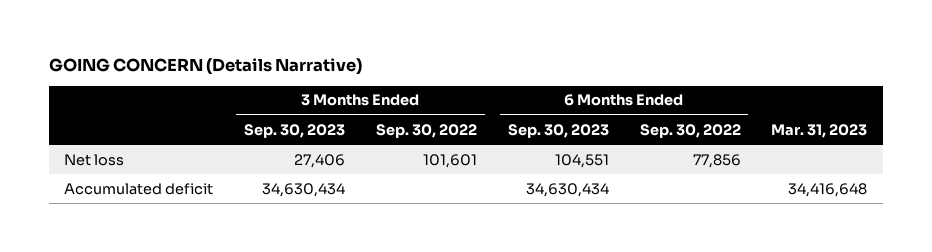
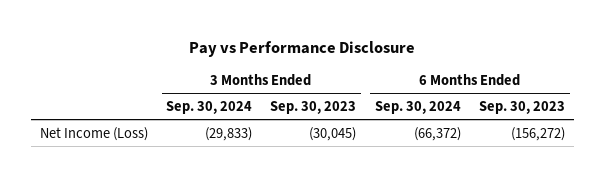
- GOING CONCERN (Details Narrative)
+ Pay vs Performance Disclosure
- | 3 Months Ended Sep. 30, 2023 | 3 Months Ended Sep. 30, 2022 | 6 Months Ended Sep. 30, 2023 | 6 Months Ended Sep. 30, 2022 | Mar. 31, 2023
+ | 3 Months Ended Sep. 30, 2024 | 3 Months Ended Sep. 30, 2023 | 6 Months Ended Sep. 30, 2024 | 6 Months Ended Sep. 30, 2023
- Net loss | 27,406 | 101,601 | 104,551 | 77,856 |
- Accumulated deficit | 34,630,434 | | 34,630,434 | | 34,416,648
+ Net Income (Loss) | (29,833) | (30,045) | (66,372) | (156,272)

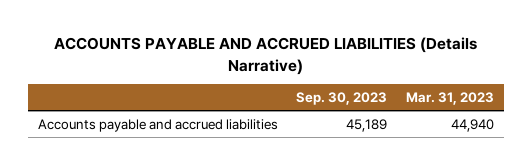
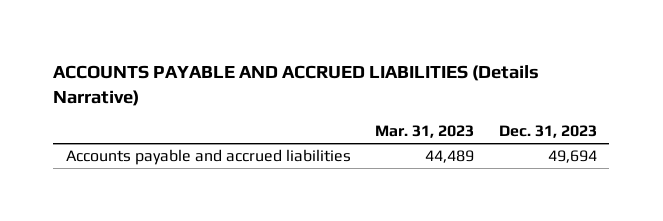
- | Sep. 30, 2023 | Mar. 31, 2023
+ | Mar. 31, 2023 | Dec. 31, 2023
- Accounts payable and accrued liabilities | 45,189 | 44,940
+ Accounts payable and accrued liabilities | 44,489 | 49,694

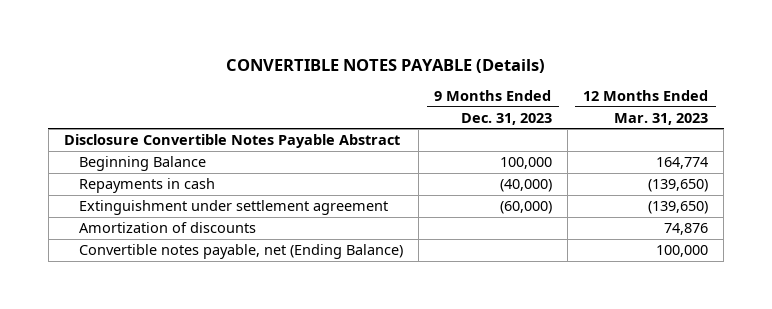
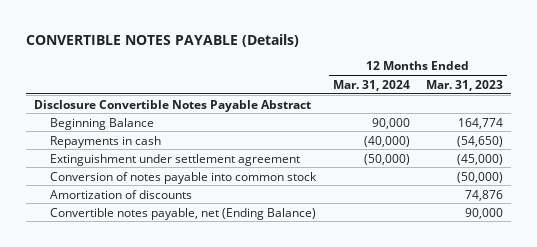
- | 9 Months Ended Dec. 31, 2023 | 12 Months Ended Mar. 31, 2023
+ | 12 Months Ended Mar. 31, 2024 | 12 Months Ended Mar. 31, 2023
- Repayments in cash | (40,000) | (139,650)
- Extinguishment under settlement agreement | (60,000) | (139,650)
+ Repayments in cash | (40,000) | (54,650)
+ Extinguishment under settlement agreement | (50,000) | (45,000)
+ Conversion of notes payable into common stock | | (50,000)
- Convertible notes payable, net (Ending Balance) | | 100,000
+ Convertible notes payable, net (Ending Balance) | | 90,000

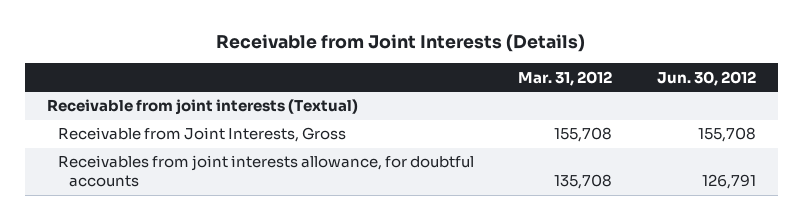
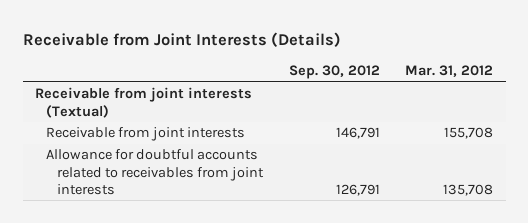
- | Mar. 31, 2012 | Jun. 30, 2012
+ | Sep. 30, 2012 | Mar. 31, 2012
- Receivable from Joint Interests, Gross | 155,708 | 155,708
- Receivables from joint interests allowance, for doubtful accounts | 135,708 | 126,791
+ Receivable from joint interests | 146,791 | 155,708
+ Allowance for doubtful accounts related to receivables from joint interests | 126,791 | 135,708

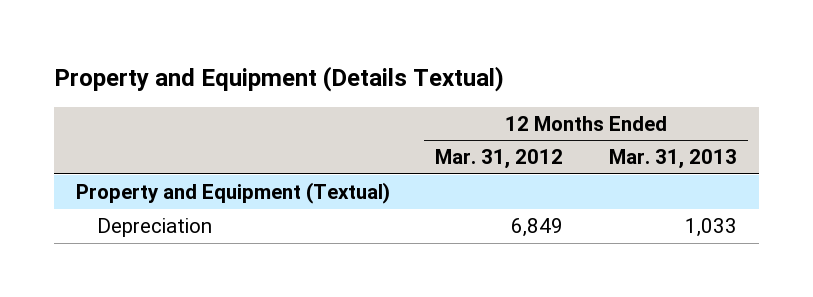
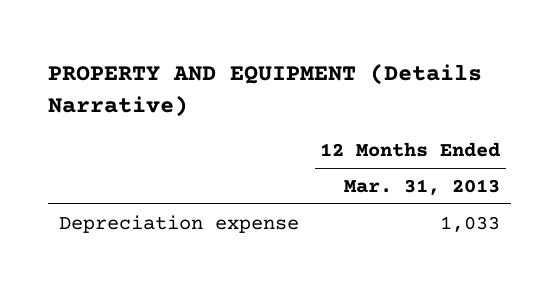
- Property and Equipment (Details Textual)
+ PROPERTY AND EQUIPMENT (Details Narrative)
- | 12 Months Ended Mar. 31, 2012 | 12 Months Ended Mar. 31, 2013
+ | 12 Months Ended Mar. 31, 2013
- Property and Equipment (Textual)
- Depreciation | 6,849 | 1,033
+ Depreciation expense | 1,033

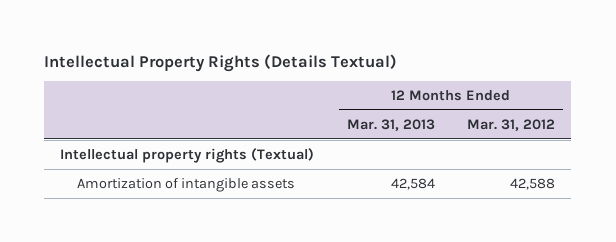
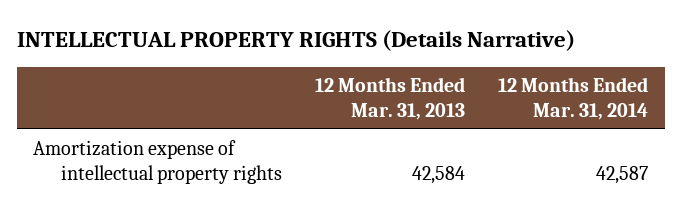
- Intellectual Property Rights (Details Textual)
+ INTELLECTUAL PROPERTY RIGHTS (Details Narrative)
- | 12 Months Ended Mar. 31, 2013 | 12 Months Ended Mar. 31, 2012
+ | 12 Months Ended Mar. 31, 2013 | 12 Months Ended Mar. 31, 2014
- Intellectual property rights (Textual)
- Amortization of intangible assets | 42,584 | 42,588
+ Amortization expense of intellectual property rights | 42,584 | 42,587

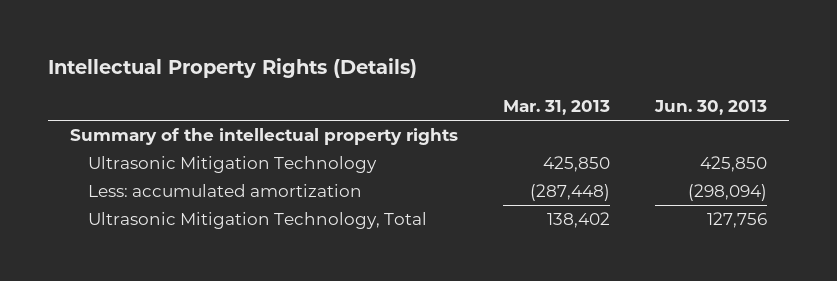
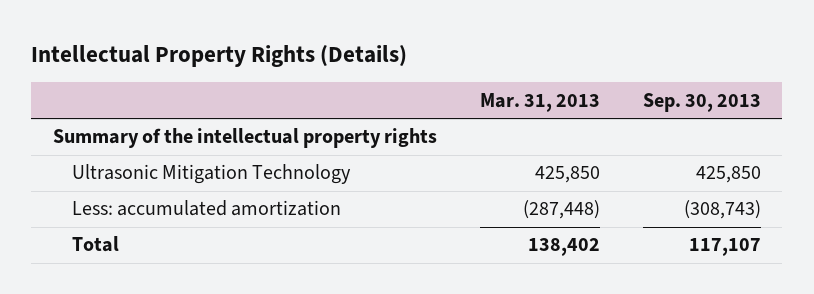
- | Mar. 31, 2013 | Jun. 30, 2013
+ | Mar. 31, 2013 | Sep. 30, 2013
- Ultrasonic Mitigation Technology, Total | 138,402 | 127,756
+ Total | 138,402 | 117,107

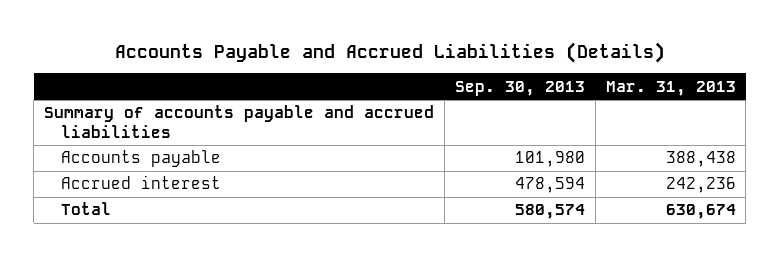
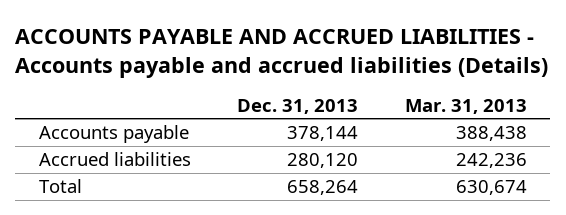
- Accounts Payable and Accrued Liabilities (Details)
+ ACCOUNTS PAYABLE AND ACCRUED LIABILITIES - Accounts payable and accrued liabilities (Details)
- | Sep. 30, 2013 | Mar. 31, 2013
+ | Dec. 31, 2013 | Mar. 31, 2013
- Summary of accounts payable and accrued liabilities
- Accrued interest | 478,594 | 242,236
+ Accrued liabilities | 280,120 | 242,236

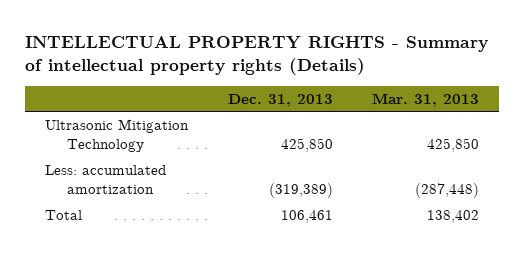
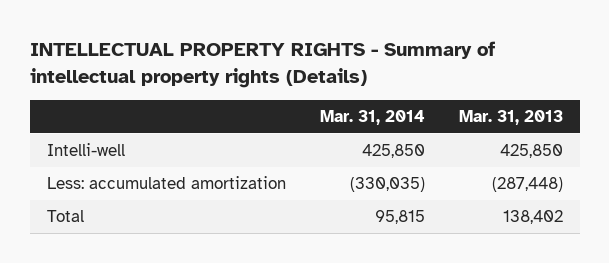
- | Dec. 31, 2013 | Mar. 31, 2013
+ | Mar. 31, 2014 | Mar. 31, 2013
- Ultrasonic Mitigation Technology | 425,850 | 425,850
+ Intelli-well | 425,850 | 425,850

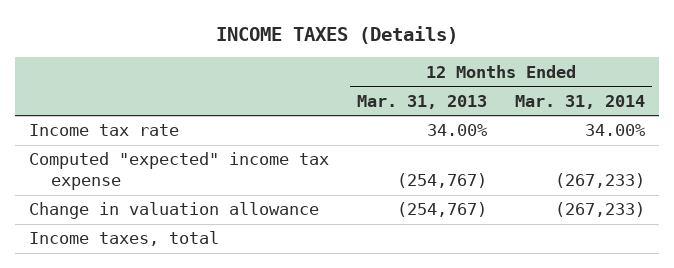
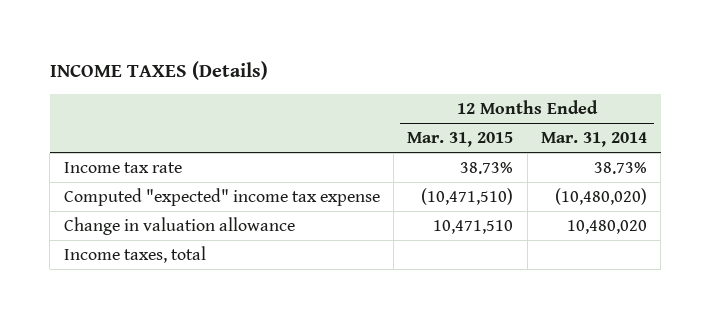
- | 12 Months Ended Mar. 31, 2013 | 12 Months Ended Mar. 31, 2014
+ | 12 Months Ended Mar. 31, 2015 | 12 Months Ended Mar. 31, 2014
- Income tax rate | 34.00% | 34.00%
- Computed "expected" income tax expense | (254,767) | (267,233)
- Change in valuation allowance | (254,767) | (267,233)
+ Income tax rate | 38.73% | 38.73%
+ Computed "expected" income tax expense | (10,471,510) | (10,480,020)
+ Change in valuation allowance | 10,471,510 | 10,480,020

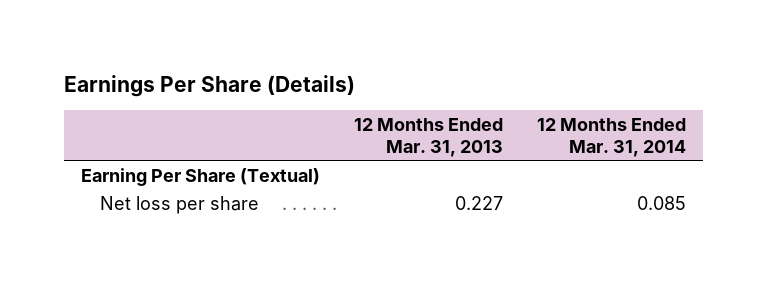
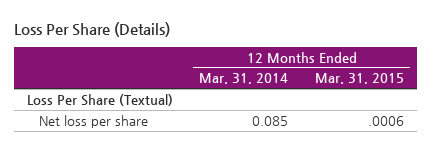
- Earnings Per Share (Details)
+ Loss Per Share (Details)
- | 12 Months Ended Mar. 31, 2013 | 12 Months Ended Mar. 31, 2014
+ | 12 Months Ended Mar. 31, 2014 | 12 Months Ended Mar. 31, 2015
- Earning Per Share (Textual)
+ Loss Per Share (Textual)

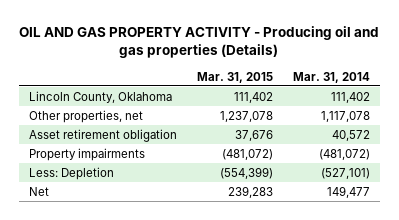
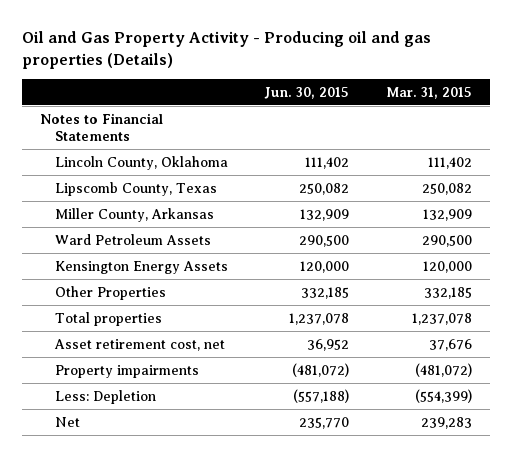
- OIL AND GAS PROPERTY ACTIVITY - Producing oil and gas properties (Details)
+ Oil and Gas Property Activity - Producing oil and gas properties (Details)
- | Mar. 31, 2015 | Mar. 31, 2014
+ | Jun. 30, 2015 | Mar. 31, 2015
+ Notes to Financial Statements
- Other properties, net | 1,237,078 | 1,117,078
- Asset retirement obligation | 37,676 | 40,572
+ Lipscomb County, Texas | 250,082 | 250,082
+ Miller County, Arkansas | 132,909 | 132,909
+ Ward Petroleum Assets | 290,500 | 290,500
+ Kensington Energy Assets | 120,000 | 120,000
+ Other Properties | 332,185 | 332,185
+ Total properties | 1,237,078 | 1,237,078
+ Asset retirement cost, net | 36,952 | 37,676

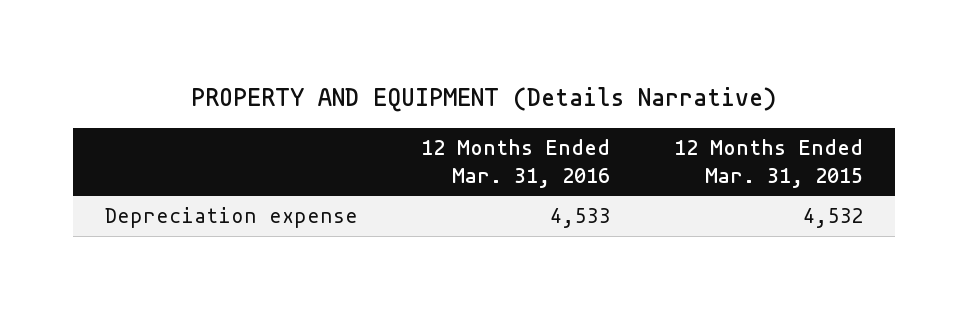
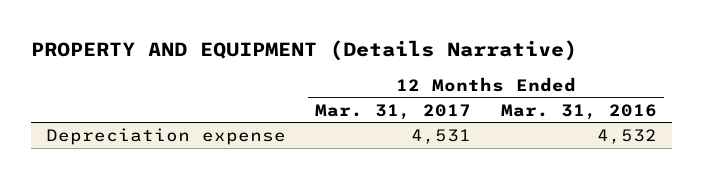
- | 12 Months Ended Mar. 31, 2016 | 12 Months Ended Mar. 31, 2015
+ | 12 Months Ended Mar. 31, 2017 | 12 Months Ended Mar. 31, 2016
- Depreciation expense | 4,533 | 4,532
+ Depreciation expense | 4,531 | 4,532

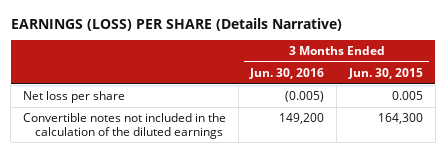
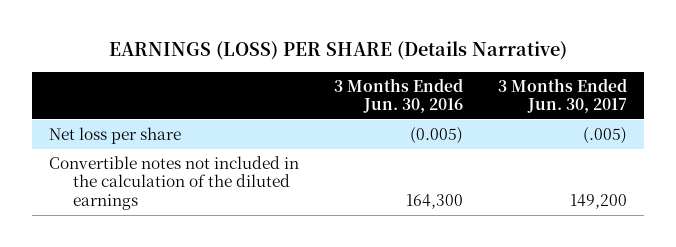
- | 3 Months Ended Jun. 30, 2016 | 3 Months Ended Jun. 30, 2015
+ | 3 Months Ended Jun. 30, 2016 | 3 Months Ended Jun. 30, 2017
- Convertible notes not included in the calculation of the diluted earnings | 149,200 | 164,300
+ Convertible notes not included in the calculation of the diluted earnings | 164,300 | 149,200

